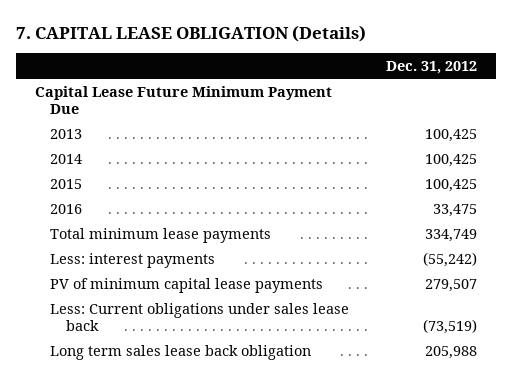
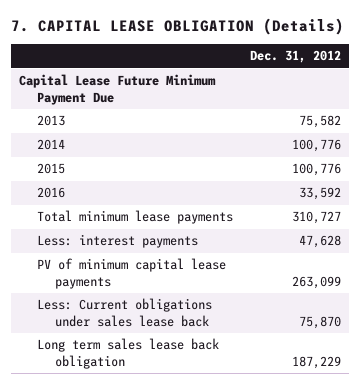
- 2013 | 100,425
- 2014 | 100,425
- 2015 | 100,425
- 2016 | 33,475
- Total minimum lease payments | 334,749
- Less: interest payments | (55,242)
- PV of minimum capital lease payments | 279,507
- Less: Current obligations under sales lease back | (73,519)
- Long term sales lease back obligation | 205,988
+ 2013 | 75,582
+ 2014 | 100,776
+ 2015 | 100,776
+ 2016 | 33,592
+ Total minimum lease payments | 310,727
+ Less: interest payments | 47,628
+ PV of minimum capital lease payments | 263,099
+ Less: Current obligations under sales lease back | 75,870
+ Long term sales lease back obligation | 187,229

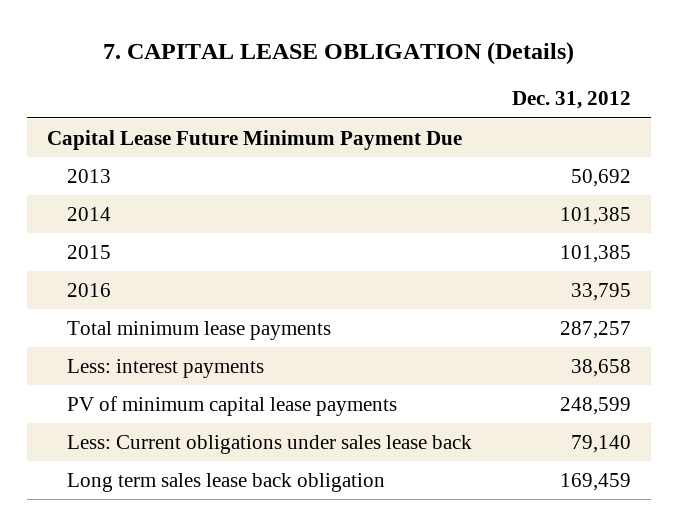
- 2013 | 75,582
- 2014 | 100,776
- 2015 | 100,776
- 2016 | 33,592
- Total minimum lease payments | 310,727
- Less: interest payments | 47,628
- PV of minimum capital lease payments | 263,099
- Less: Current obligations under sales lease back | 75,870
- Long term sales lease back obligation | 187,229
+ 2013 | 50,692
+ 2014 | 101,385
+ 2015 | 101,385
+ 2016 | 33,795
+ Total minimum lease payments | 287,257
+ Less: interest payments | 38,658
+ PV of minimum capital lease payments | 248,599
+ Less: Current obligations under sales lease back | 79,140
+ Long term sales lease back obligation | 169,459

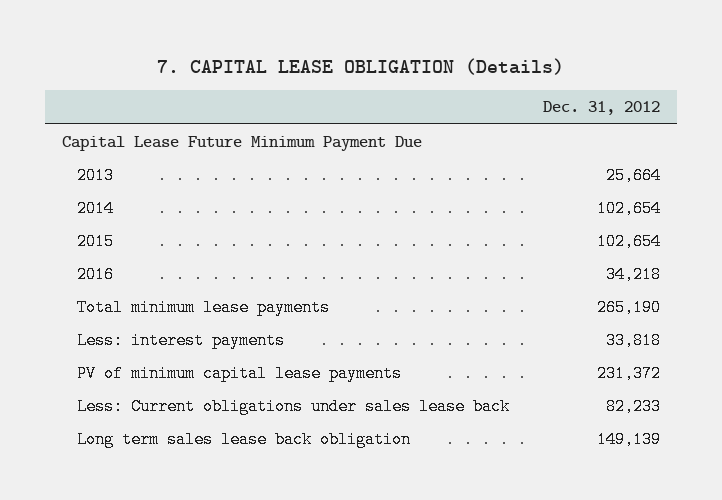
- 2013 | 50,692
- 2014 | 101,385
- 2015 | 101,385
- 2016 | 33,795
- Total minimum lease payments | 287,257
- Less: interest payments | 38,658
- PV of minimum capital lease payments | 248,599
- Less: Current obligations under sales lease back | 79,140
- Long term sales lease back obligation | 169,459
+ 2013 | 25,664
+ 2014 | 102,654
+ 2015 | 102,654
+ 2016 | 34,218
+ Total minimum lease payments | 265,190
+ Less: interest payments | 33,818
+ PV of minimum capital lease payments | 231,372
+ Less: Current obligations under sales lease back | 82,233
+ Long term sales lease back obligation | 149,139

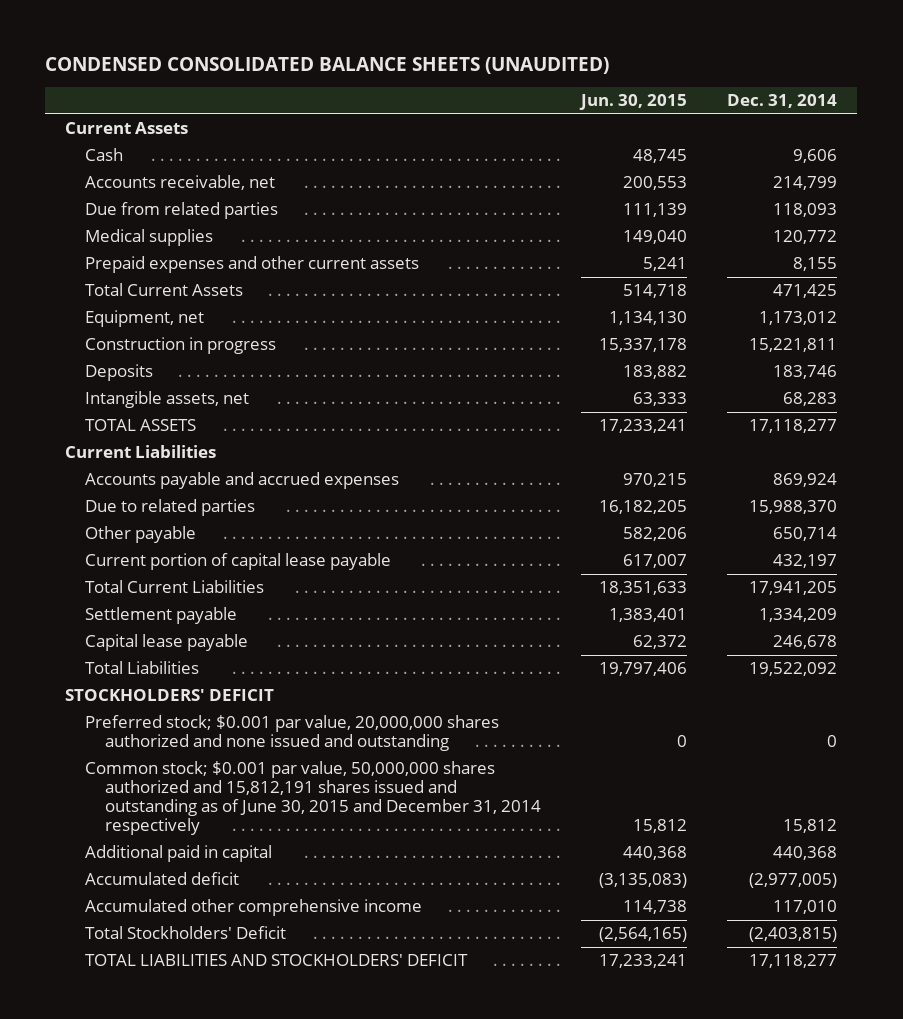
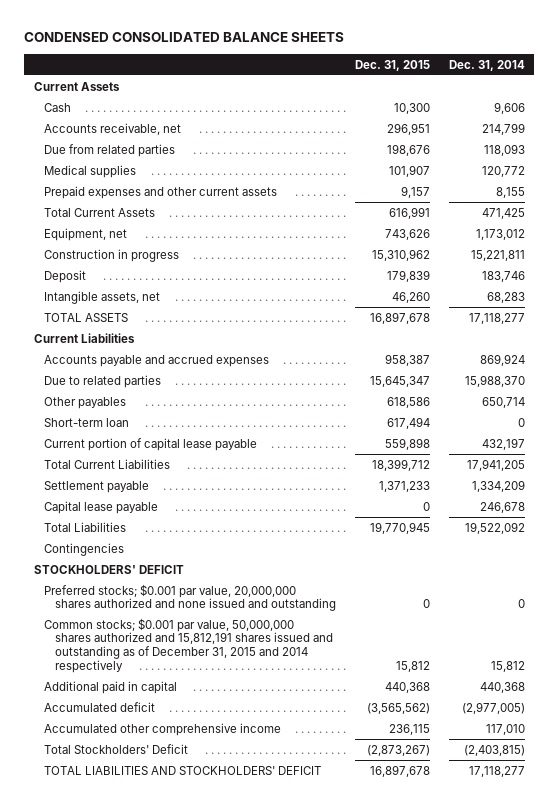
- CONDENSED CONSOLIDATED BALANCE SHEETS (UNAUDITED)
+ CONDENSED CONSOLIDATED BALANCE SHEETS
- | Jun. 30, 2015 | Dec. 31, 2014
+ | Dec. 31, 2015 | Dec. 31, 2014
- Deposits | 183,882 | 183,746
+ Deposit | 179,839 | 183,746
- Other payable | 582,206 | 650,714
+ Other payables | 618,586 | 650,714
+ Short-term loan | 617,494 | 0
+ Contingencies
- Preferred stock; $0.001 par value, 20,000,000 shares authorized and none issued and outstanding | 0 | 0
- Common stock; $0.001 par value, 50,000,000 shares authorized and 15,812,191 shares issued and outstanding as of June 30, 2015 and December 31, 2014 respectively | 15,812 | 15,812
+ Preferred stocks; $0.001 par value, 20,000,000 shares authorized and none issued and outstanding | 0 | 0
+ Common stocks; $0.001 par value, 50,000,000 shares authorized and 15,812,191 shares issued and outstanding as of December 31, 2015 and 2014 respectively | 15,812 | 15,812

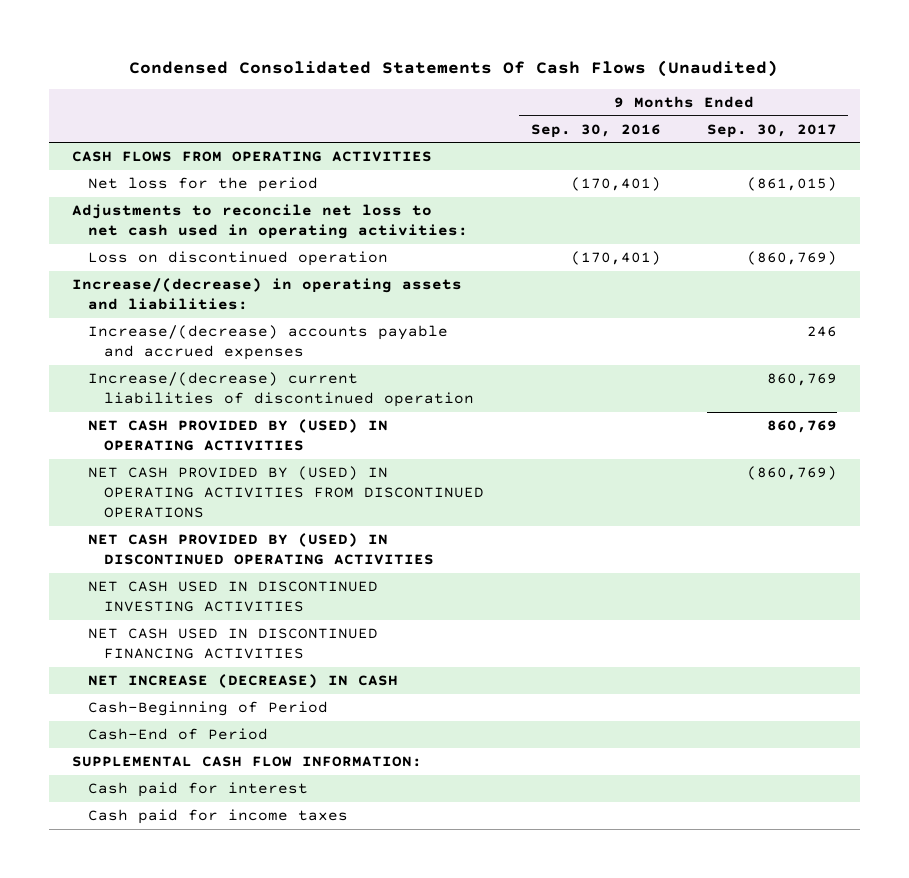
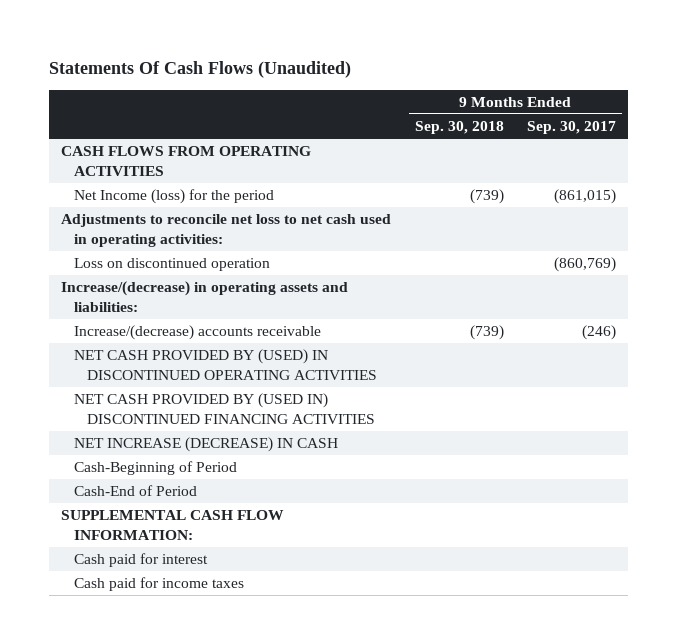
- Condensed Consolidated Statements Of Cash Flows (Unaudited)
+ Statements Of Cash Flows (Unaudited)
- | 9 Months Ended Sep. 30, 2016 | 9 Months Ended Sep. 30, 2017
+ | 9 Months Ended Sep. 30, 2018 | 9 Months Ended Sep. 30, 2017
- Net loss for the period | (170,401) | (861,015)
+ Net Income (loss) for the period | (739) | (861,015)
- Increase/(decrease) accounts payable and accrued expenses | | 246
- Increase/(decrease) current liabilities of discontinued operation | | 860,769
- NET CASH PROVIDED BY (USED) IN OPERATING ACTIVITIES | | 860,769
- NET CASH PROVIDED BY (USED) IN OPERATING ACTIVITIES FROM DISCONTINUED OPERATIONS | | (860,769)
+ Increase/(decrease) accounts receivable | (739) | (246)
- NET CASH USED IN DISCONTINUED INVESTING ACTIVITIES
- NET CASH USED IN DISCONTINUED FINANCING ACTIVITIES
+ NET CASH PROVIDED BY (USED IN) DISCONTINUED FINANCING ACTIVITIES

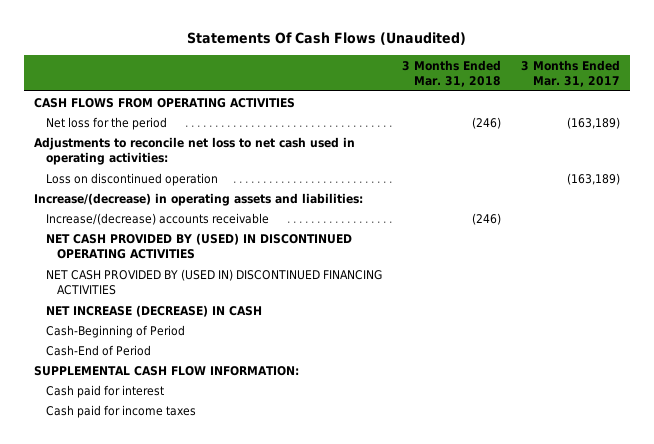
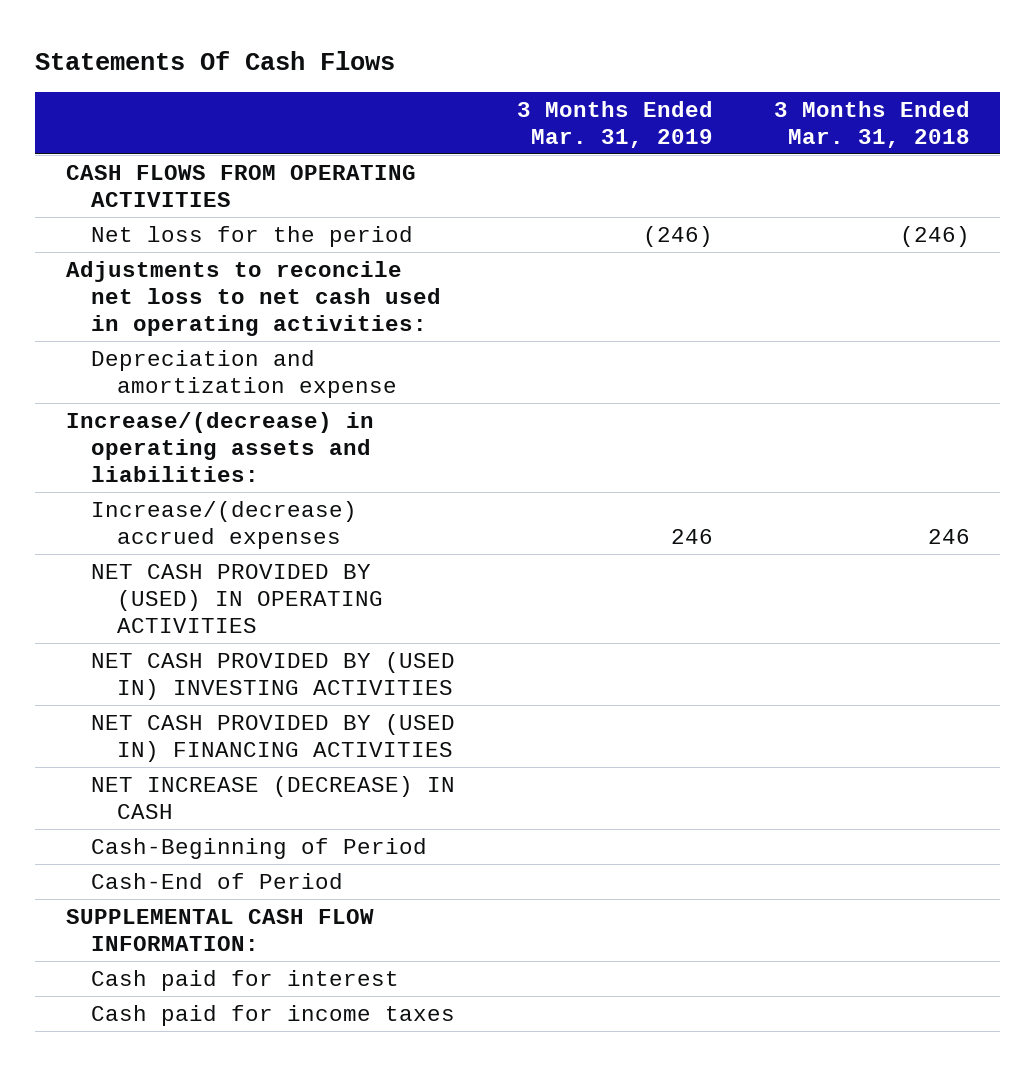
- Statements Of Cash Flows (Unaudited)
+ Statements Of Cash Flows
- | 3 Months Ended Mar. 31, 2018 | 3 Months Ended Mar. 31, 2017
+ | 3 Months Ended Mar. 31, 2019 | 3 Months Ended Mar. 31, 2018
- Loss on discontinued operation | | (163,189)
+ Depreciation and amortization expense
- Increase/(decrease) accounts receivable | (246) |
- NET CASH PROVIDED BY (USED) IN DISCONTINUED OPERATING ACTIVITIES
- NET CASH PROVIDED BY (USED IN) DISCONTINUED FINANCING ACTIVITIES
+ Increase/(decrease) accrued expenses | 246 | 246
+ NET CASH PROVIDED BY (USED) IN OPERATING ACTIVITIES
+ NET CASH PROVIDED BY (USED IN) INVESTING ACTIVITIES
+ NET CASH PROVIDED BY (USED IN) FINANCING ACTIVITIES

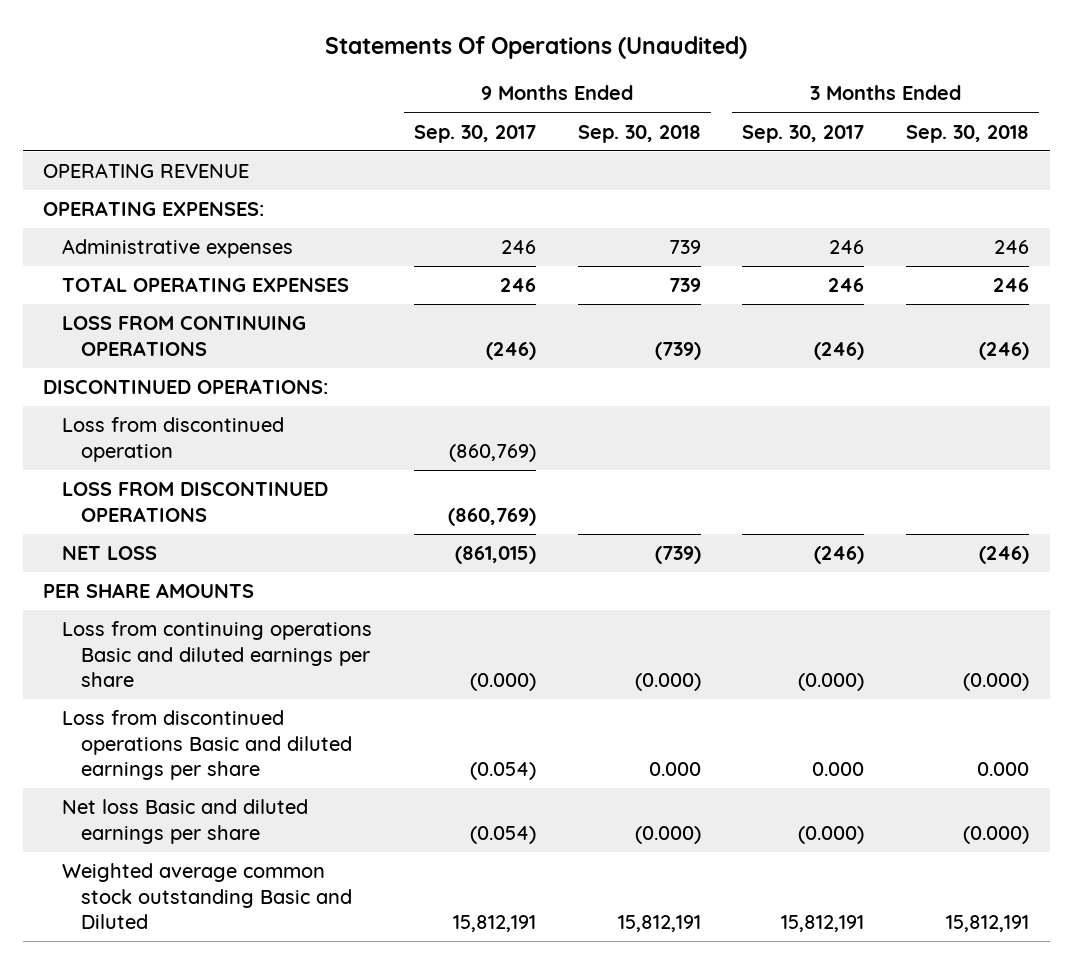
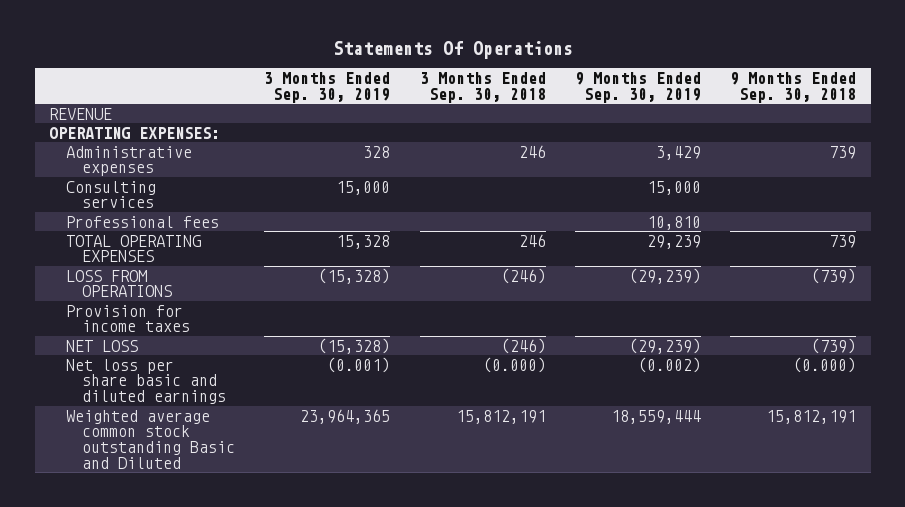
- Statements Of Operations (Unaudited)
+ Statements Of Operations
- | 9 Months Ended Sep. 30, 2017 | 9 Months Ended Sep. 30, 2018 | 3 Months Ended Sep. 30, 2017 | 3 Months Ended Sep. 30, 2018
+ | 3 Months Ended Sep. 30, 2019 | 3 Months Ended Sep. 30, 2018 | 9 Months Ended Sep. 30, 2019 | 9 Months Ended Sep. 30, 2018
- OPERATING REVENUE
+ REVENUE
+ Consulting services | 15,000 | | 15,000 |
+ Professional fees | | | 10,810 |
- LOSS FROM CONTINUING OPERATIONS | (246) | (739) | (246) | (246)
- DISCONTINUED OPERATIONS:
- Loss from discontinued operation | (860,769) | | |
- LOSS FROM DISCONTINUED OPERATIONS | (860,769) | | |
+ LOSS FROM OPERATIONS | (15,328) | (246) | (29,239) | (739)
+ Provision for income taxes
- PER SHARE AMOUNTS
- Loss from continuing operations Basic and diluted earnings per share | (0.000) | (0.000) | (0.000) | (0.000)
- Loss from discontinued operations Basic and diluted earnings per share | (0.054) | 0.000 | 0.000 | 0.000
- Net loss Basic and diluted earnings per share | (0.054) | (0.000) | (0.000) | (0.000)
+ Net loss per share basic and diluted earnings | (0.001) | (0.000) | (0.002) | (0.000)

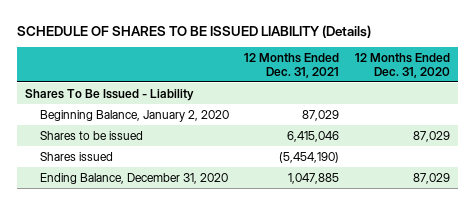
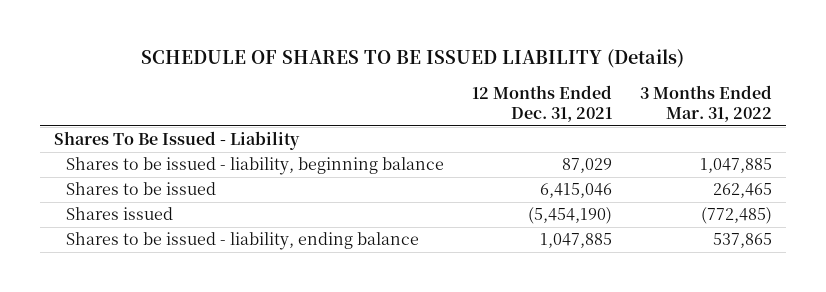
- | 12 Months Ended Dec. 31, 2021 | 12 Months Ended Dec. 31, 2020
+ | 12 Months Ended Dec. 31, 2021 | 3 Months Ended Mar. 31, 2022
- Beginning Balance, January 2, 2020 | 87,029 |
+ Shares to be issued - liability, beginning balance | 87,029 | 1,047,885
- Ending Balance, December 31, 2020 | 1,047,885 | 87,029
+ Shares to be issued - liability, ending balance | 1,047,885 | 537,865

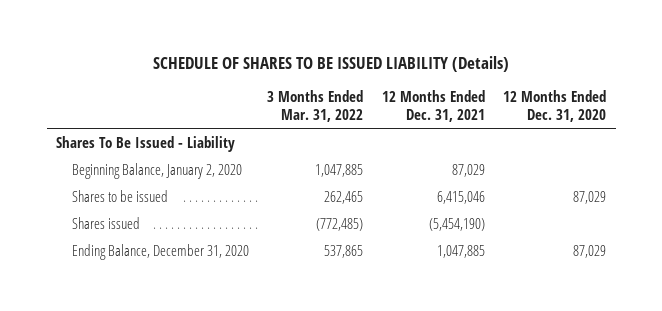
- | 12 Months Ended Dec. 31, 2021 | 3 Months Ended Mar. 31, 2022
+ | 3 Months Ended Mar. 31, 2022 | 12 Months Ended Dec. 31, 2021 | 12 Months Ended Dec. 31, 2020
- Shares to be issued - liability, beginning balance | 87,029 | 1,047,885
+ Beginning Balance, January 2, 2020 | 1,047,885 | 87,029 |
- Shares to be issued - liability, ending balance | 1,047,885 | 537,865
+ Ending Balance, December 31, 2020 | 537,865 | 1,047,885 | 87,029

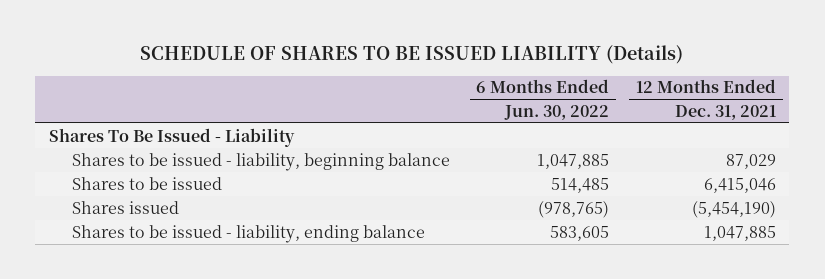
- | 3 Months Ended Mar. 31, 2022 | 12 Months Ended Dec. 31, 2021 | 12 Months Ended Dec. 31, 2020
+ | 6 Months Ended Jun. 30, 2022 | 12 Months Ended Dec. 31, 2021
- Beginning Balance, January 2, 2020 | 1,047,885 | 87,029 |
+ Shares to be issued - liability, beginning balance | 1,047,885 | 87,029
- Ending Balance, December 31, 2020 | 537,865 | 1,047,885 | 87,029
+ Shares to be issued - liability, ending balance | 583,605 | 1,047,885

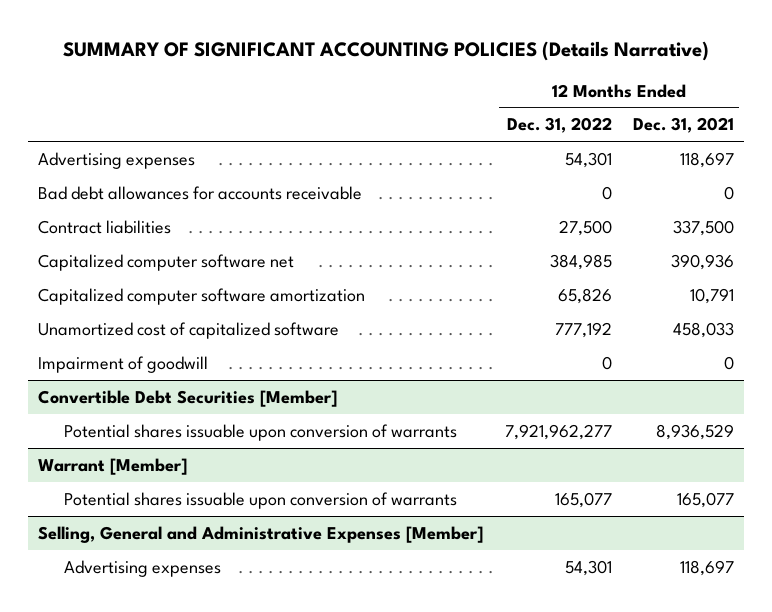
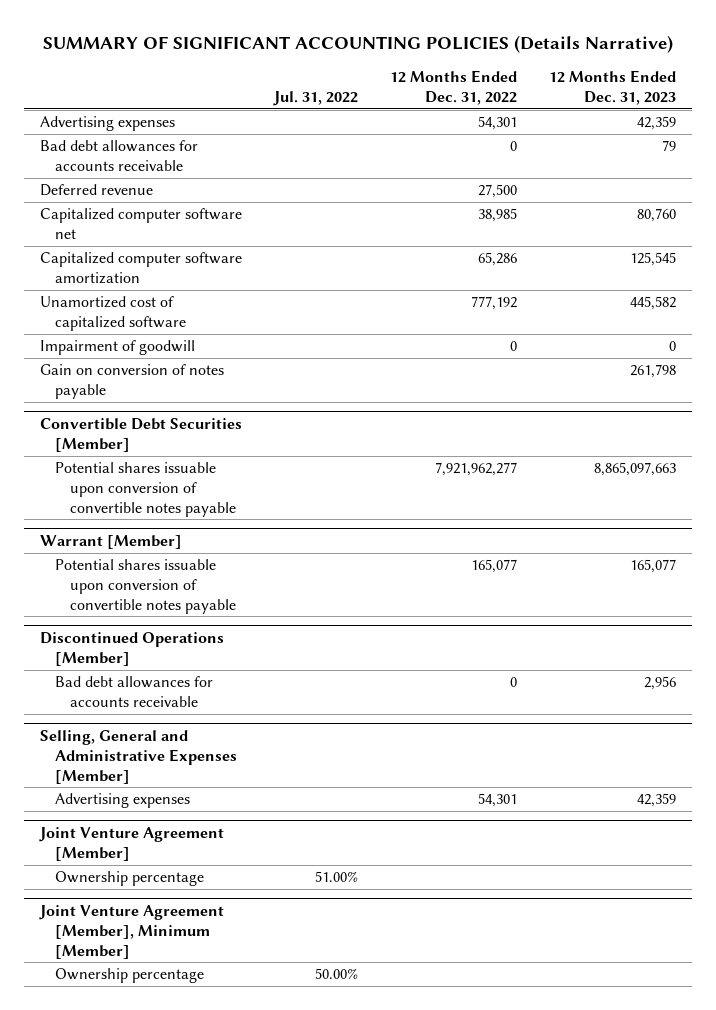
- | 12 Months Ended Dec. 31, 2022 | 12 Months Ended Dec. 31, 2021
+ | Jul. 31, 2022 | 12 Months Ended Dec. 31, 2022 | 12 Months Ended Dec. 31, 2023
- Contract liabilities | 27,500 | 337,500
- Capitalized computer software net | 384,985 | 390,936
- Capitalized computer software amortization | 65,826 | 10,791
+ Deferred revenue | | 27,500 |
+ Capitalized computer software net | | 38,985 | 80,760
+ Capitalized computer software amortization | | 65,286 | 125,545
+ Gain on conversion of notes payable | | | 261,798
@ Convertible Debt Securities [Member]
- Potential shares issuable upon conversion of warrants | 7,921,962,277 | 8,936,529
+ Potential shares issuable upon conversion of convertible notes payable | | 7,921,962,277 | 8,865,097,663
@ Warrant [Member]
- Potential shares issuable upon conversion of warrants | 165,077 | 165,077
+ Potential shares issuable upon conversion of convertible notes payable | | 165,077 | 165,077
+ Discontinued Operations [Member]
+ Bad debt allowances for accounts receivable | | 0 | 2,956
+ Joint Venture Agreement [Member]
+ Ownership percentage | 51.00% | |
+ Joint Venture Agreement [Member], Minimum [Member]
+ Ownership percentage | 50.00% | |

